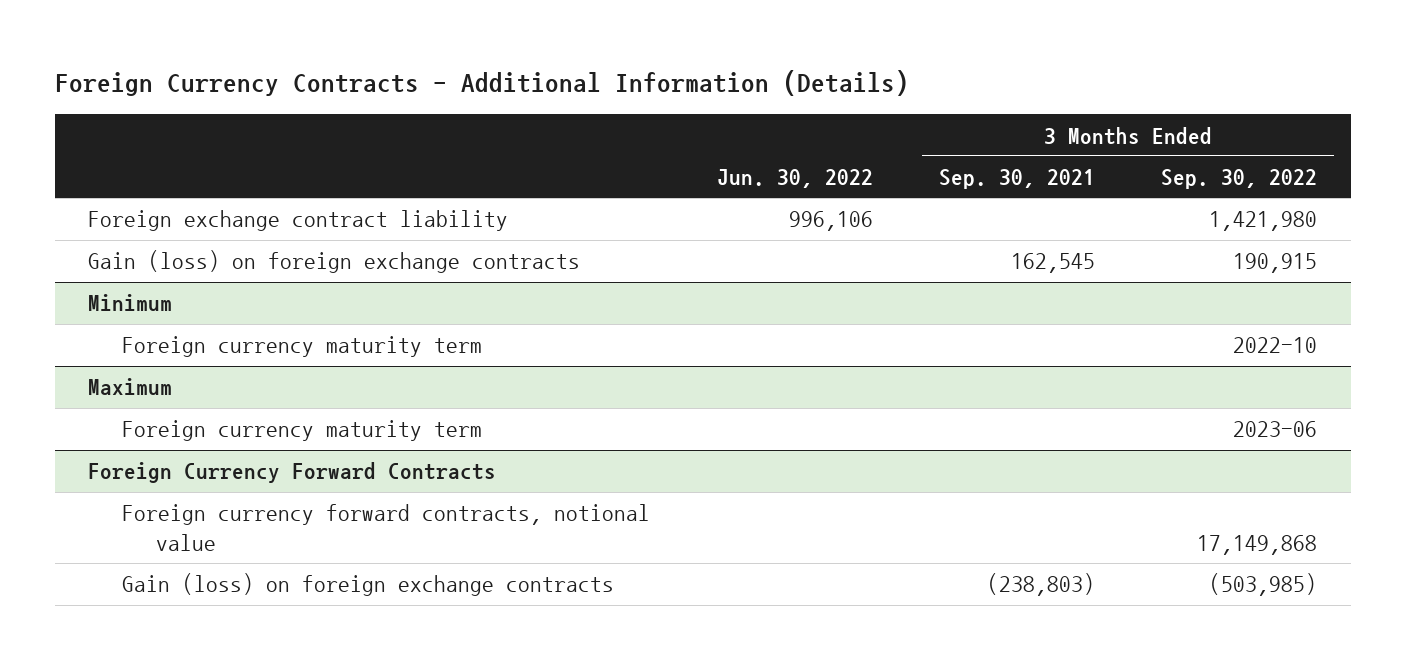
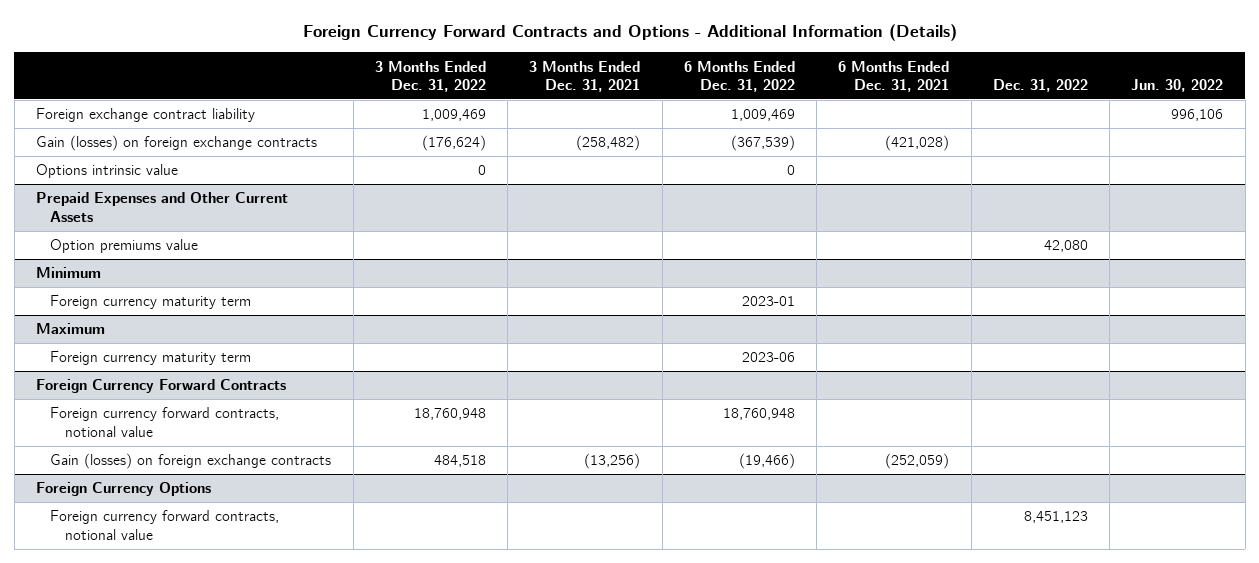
- Foreign Currency Contracts - Additional Information (Details)
+ Foreign Currency Forward Contracts and Options - Additional Information (Details)
- | Jun. 30, 2022 | 3 Months Ended Sep. 30, 2021 | 3 Months Ended Sep. 30, 2022
+ | 3 Months Ended Dec. 31, 2022 | 3 Months Ended Dec. 31, 2021 | 6 Months Ended Dec. 31, 2022 | 6 Months Ended Dec. 31, 2021 | Dec. 31, 2022 | Jun. 30, 2022
- Gain (loss) on foreign exchange contracts | | 162,545 | 190,915
+ Gain (losses) on foreign exchange contracts | (176,624) | (258,482) | (367,539) | (421,028) | |
+ Options intrinsic value | 0 | | 0 | | |
+ Prepaid Expenses and Other Current Assets
+ Option premiums value | | | | | 42,080 |
@ Foreign Currency Forward Contracts
- Gain (loss) on foreign exchange contracts | | (238,803) | (503,985)
+ Gain (losses) on foreign exchange contracts | 484,518 | (13,256) | (19,466) | (252,059) | |
+ Foreign Currency Options
+ Foreign currency forward contracts, notional value | | | | | 8,451,123 |

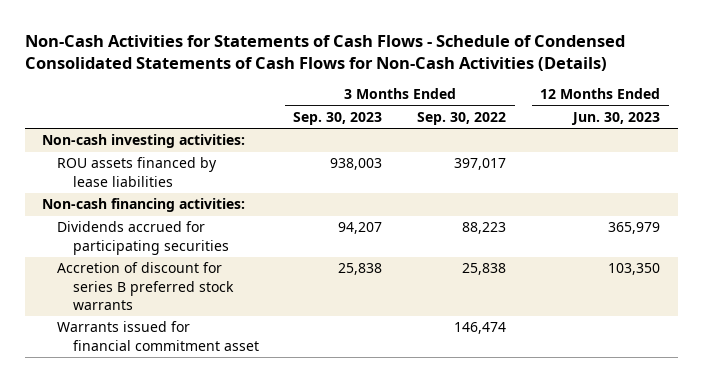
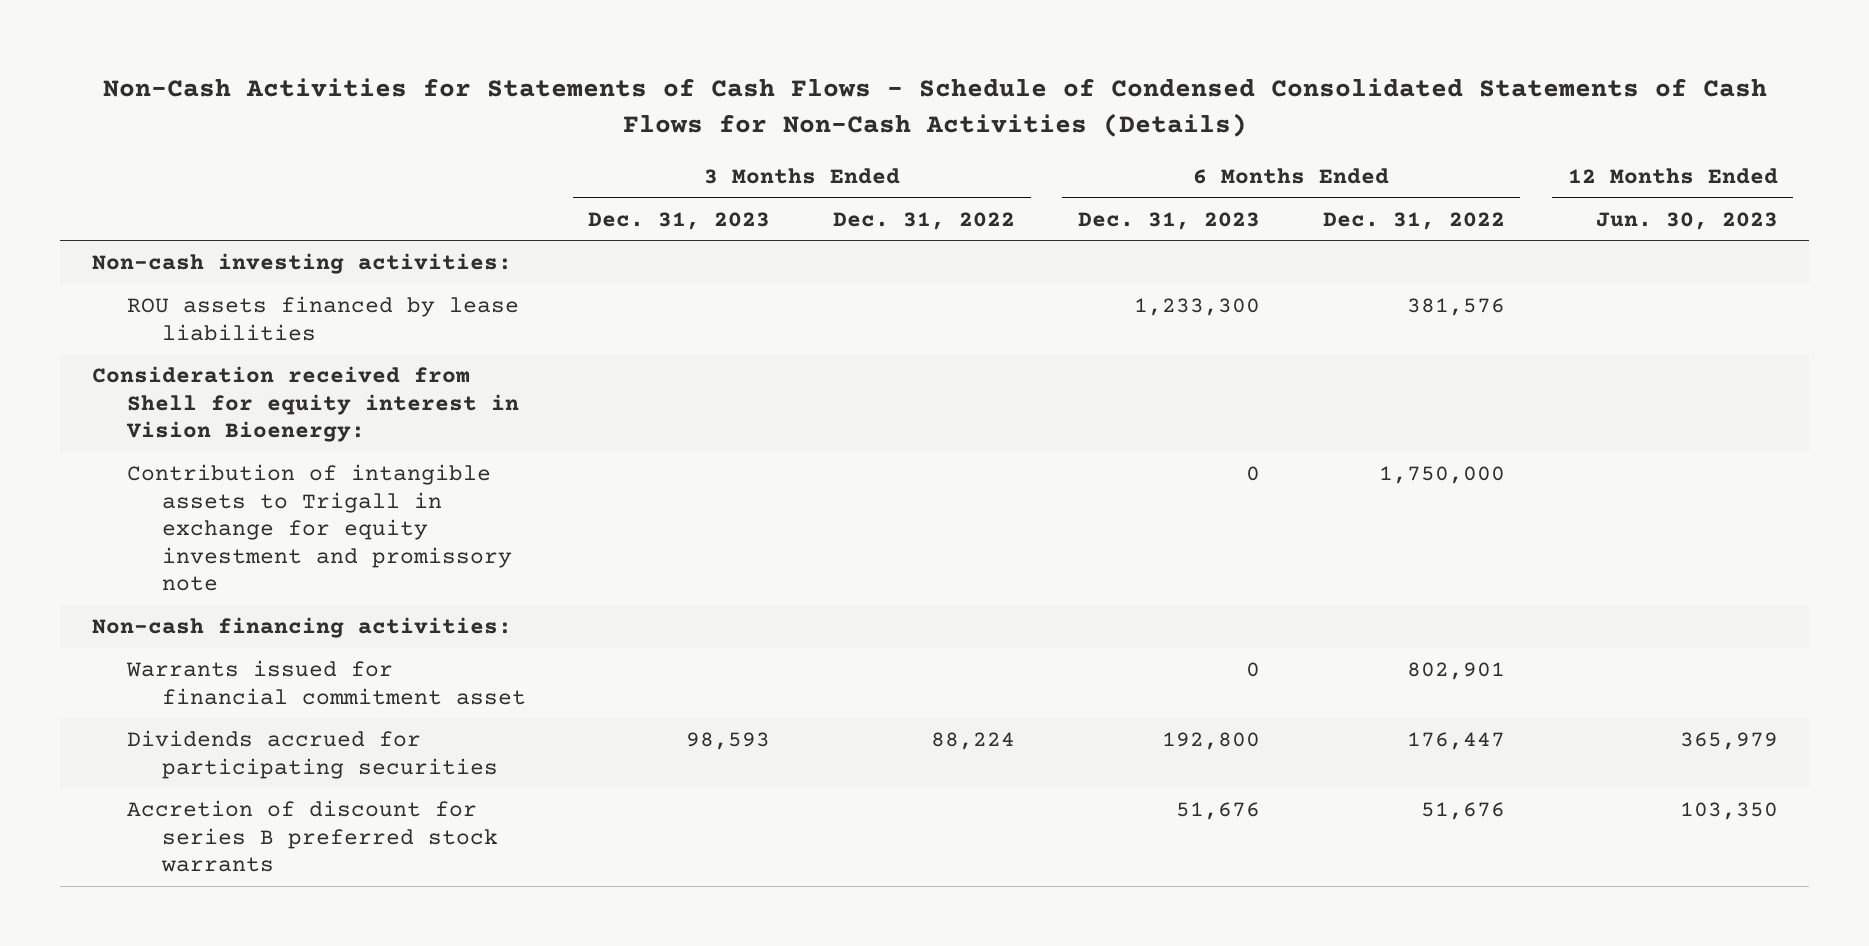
- | 3 Months Ended Sep. 30, 2023 | 3 Months Ended Sep. 30, 2022 | 12 Months Ended Jun. 30, 2023
+ | 3 Months Ended Dec. 31, 2023 | 3 Months Ended Dec. 31, 2022 | 6 Months Ended Dec. 31, 2023 | 6 Months Ended Dec. 31, 2022 | 12 Months Ended Jun. 30, 2023
+ Consideration received from Shell for equity interest in Vision Bioenergy:
+ Contribution of intangible assets to Trigall in exchange for equity investment and promissory note | | | 0 | 1,750,000 |
moved up: Warrants issued for financial commitment asset | | | 0 | 802,901 |

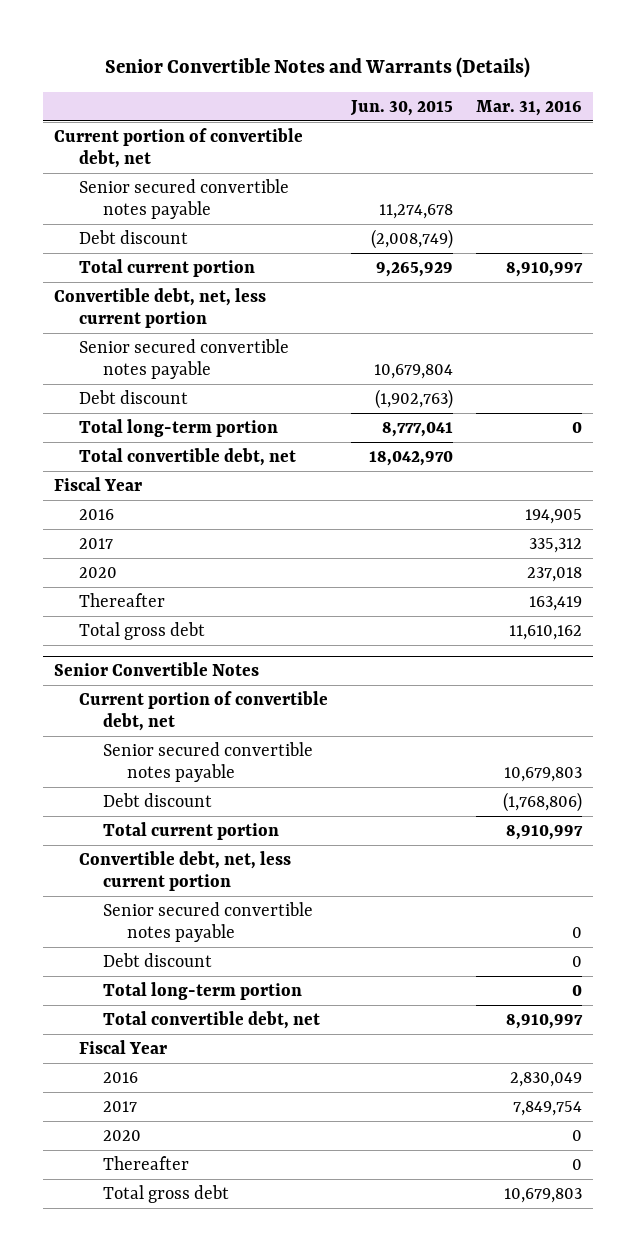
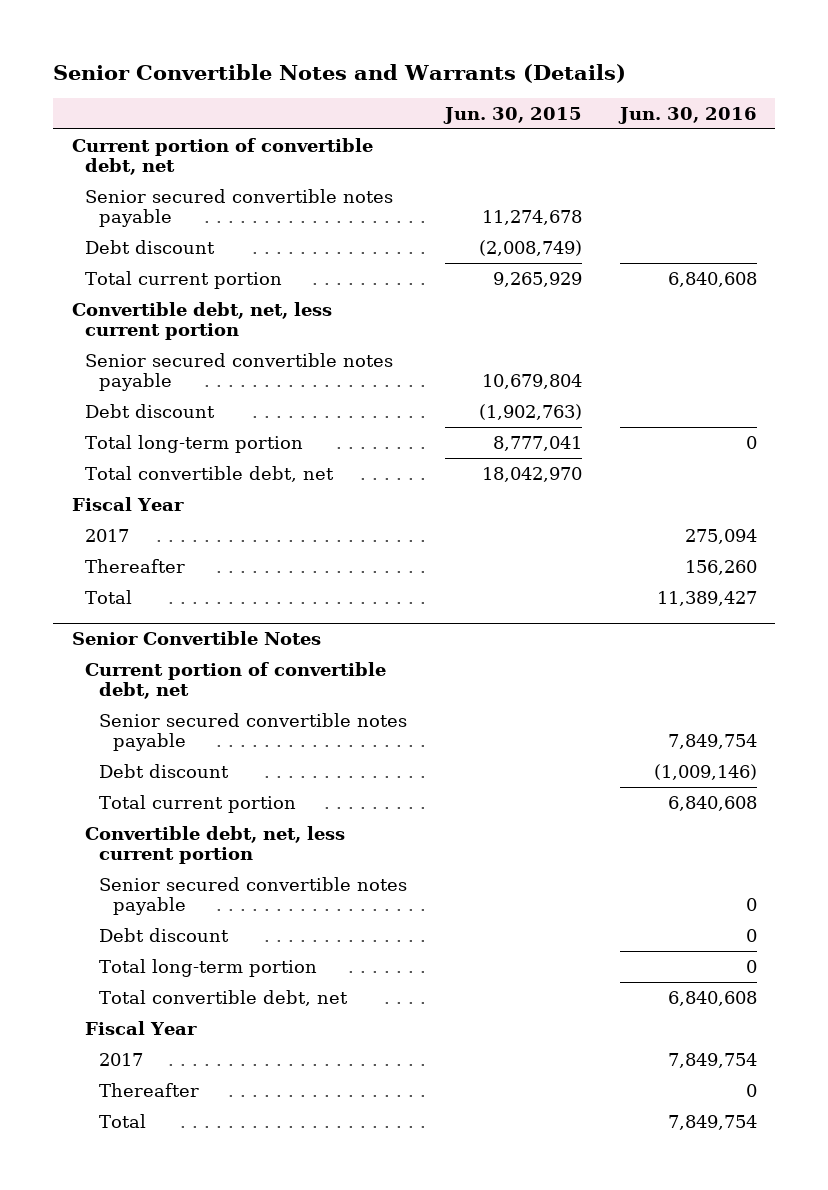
- | Jun. 30, 2015 | Mar. 31, 2016
+ | Jun. 30, 2015 | Jun. 30, 2016
- 2016 | | 194,905
- 2020 | | 237,018
- Total gross debt | | 11,610,162
+ Total | | 11,389,427
@ Senior Convertible Notes
- 2016 | | 2,830,049
- 2020 | | 0
- Total gross debt | | 10,679,803
+ Total | | 7,849,754

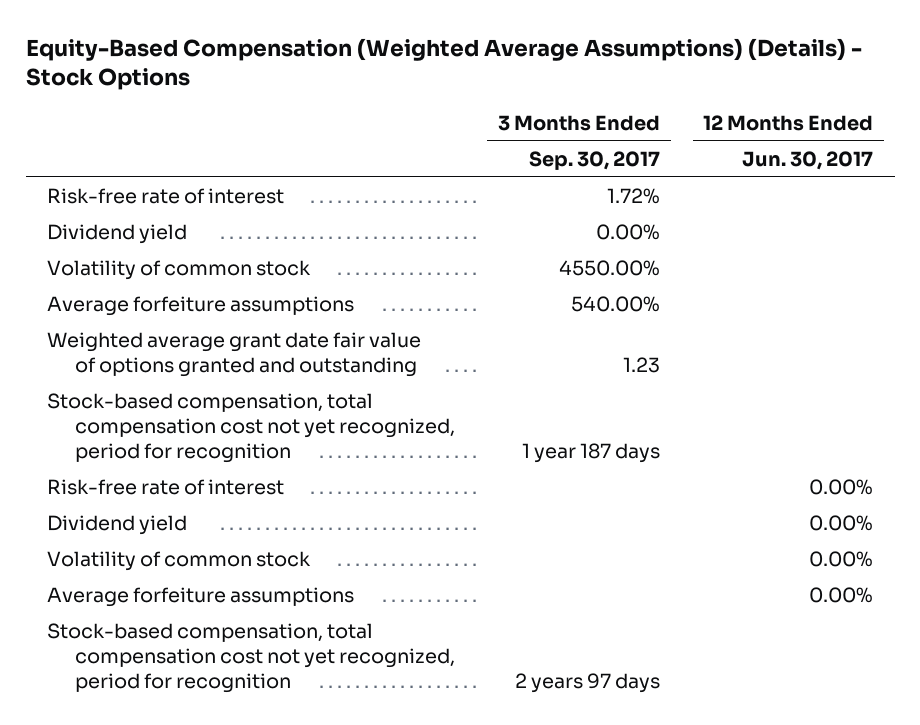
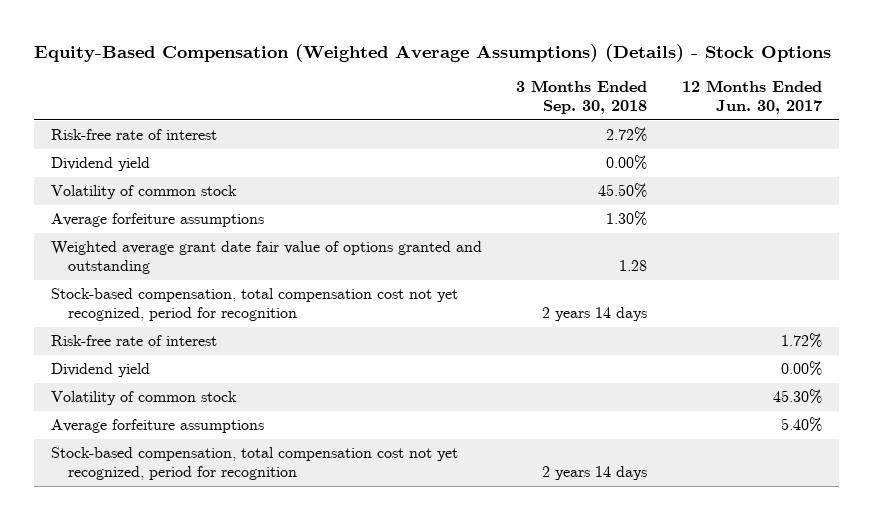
- | 3 Months Ended Sep. 30, 2017 | 12 Months Ended Jun. 30, 2017
+ | 3 Months Ended Sep. 30, 2018 | 12 Months Ended Jun. 30, 2017
- Risk-free rate of interest | | 0.00%
+ Risk-free rate of interest | | 1.72%
- Volatility of common stock | | 0.00%
- Average forfeiture assumptions | | 0.00%
+ Volatility of common stock | | 45.30%
+ Average forfeiture assumptions | | 5.40%

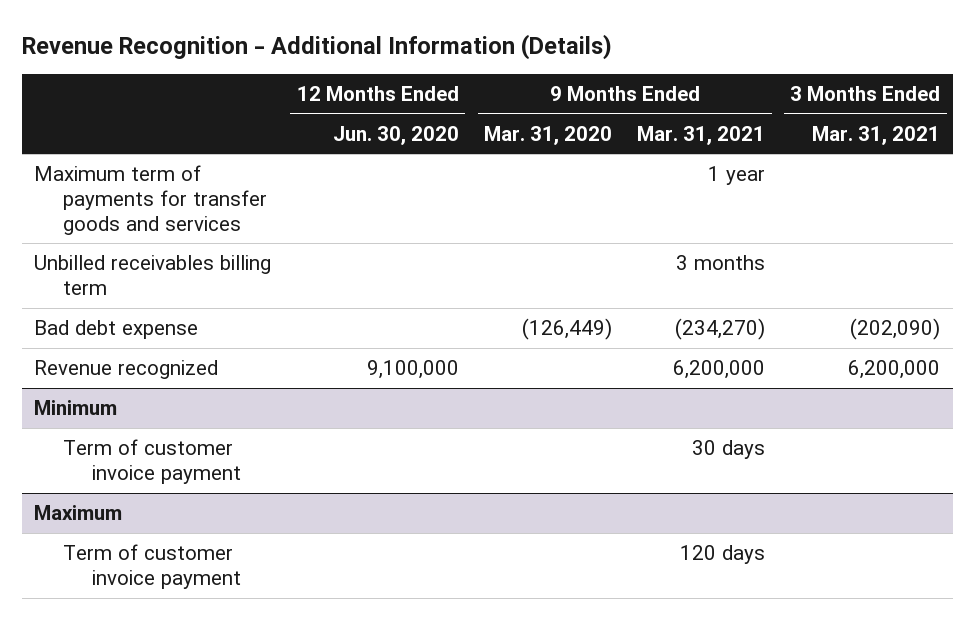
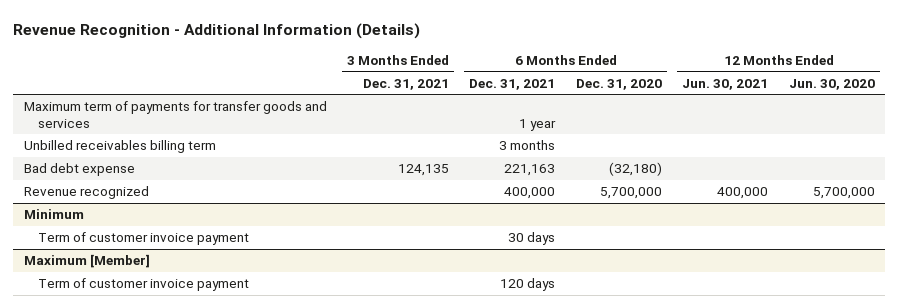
- | 12 Months Ended Jun. 30, 2020 | 9 Months Ended Mar. 31, 2020 | 9 Months Ended Mar. 31, 2021 | 3 Months Ended Mar. 31, 2021
+ | 3 Months Ended Dec. 31, 2021 | 6 Months Ended Dec. 31, 2021 | 6 Months Ended Dec. 31, 2020 | 12 Months Ended Jun. 30, 2021 | 12 Months Ended Jun. 30, 2020
- Revenue recognized | 9,100,000 | | 6,200,000 | 6,200,000
+ Revenue recognized | | 400,000 | 5,700,000 | 400,000 | 5,700,000
- Maximum
+ Maximum [Member]

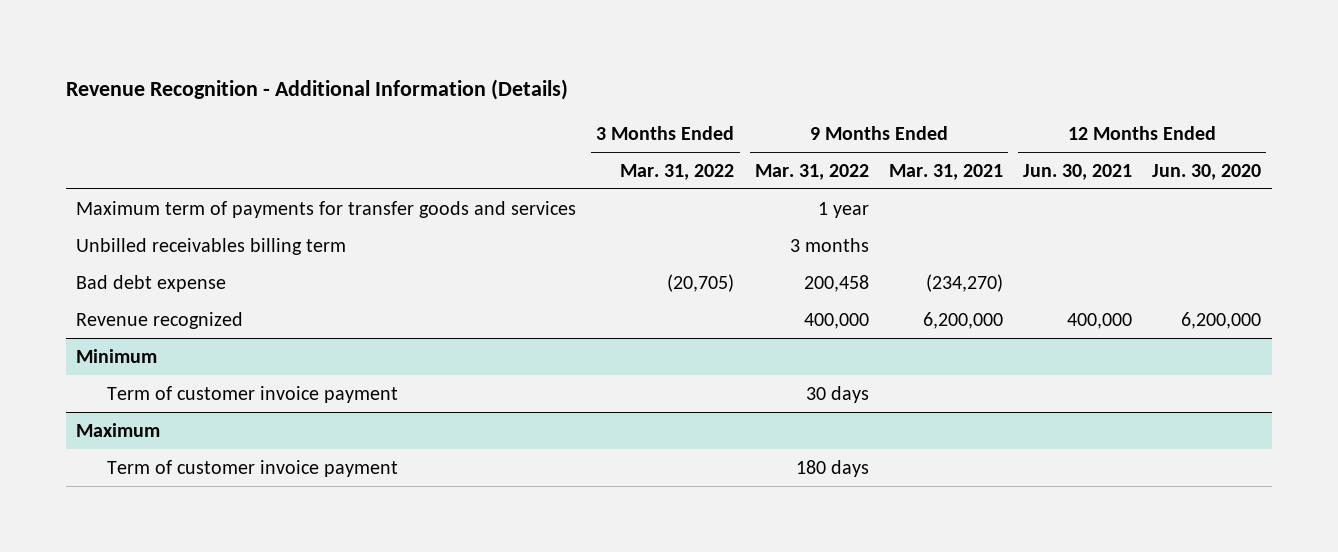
- | 3 Months Ended Dec. 31, 2021 | 6 Months Ended Dec. 31, 2021 | 6 Months Ended Dec. 31, 2020 | 12 Months Ended Jun. 30, 2021 | 12 Months Ended Jun. 30, 2020
+ | 3 Months Ended Mar. 31, 2022 | 9 Months Ended Mar. 31, 2022 | 9 Months Ended Mar. 31, 2021 | 12 Months Ended Jun. 30, 2021 | 12 Months Ended Jun. 30, 2020
- Revenue recognized | | 400,000 | 5,700,000 | 400,000 | 5,700,000
+ Revenue recognized | | 400,000 | 6,200,000 | 400,000 | 6,200,000
- Maximum [Member]
+ Maximum

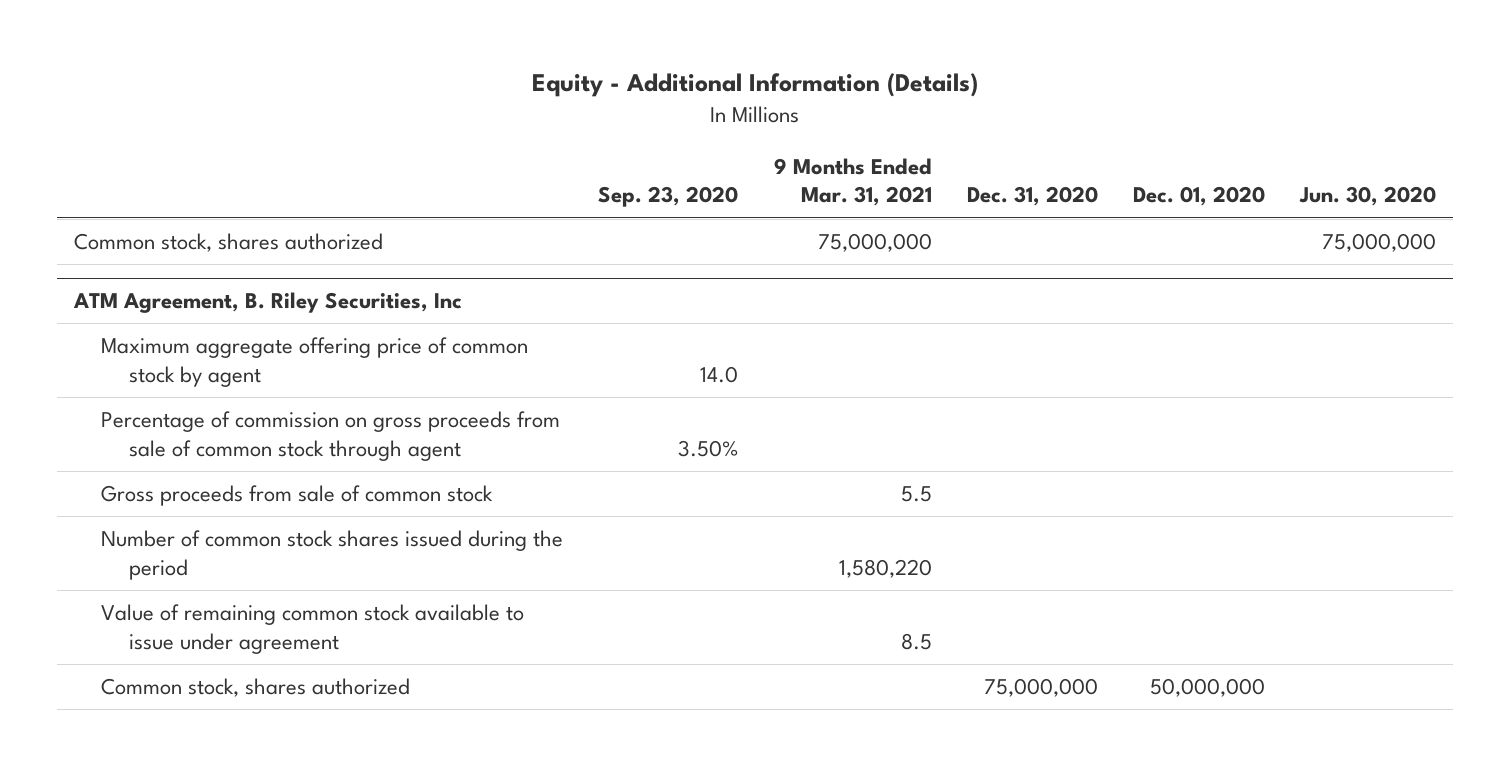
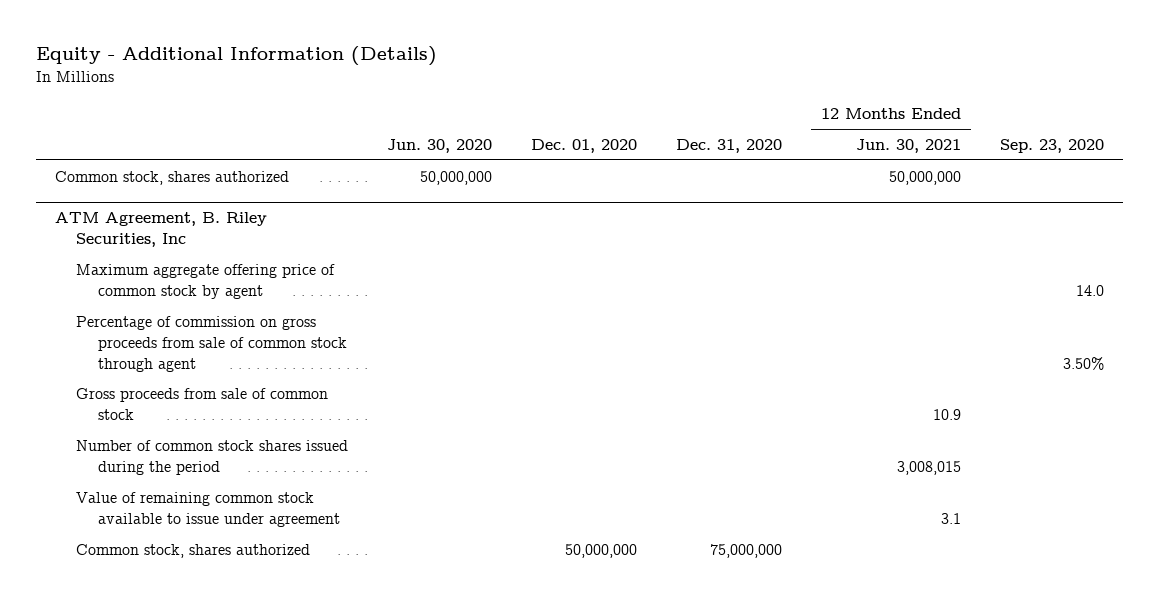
- | Sep. 23, 2020 | 9 Months Ended Mar. 31, 2021 | Dec. 31, 2020 | Dec. 01, 2020 | Jun. 30, 2020
+ | Jun. 30, 2020 | Dec. 01, 2020 | Dec. 31, 2020 | 12 Months Ended Jun. 30, 2021 | Sep. 23, 2020
- Common stock, shares authorized | | 75,000,000 | | | 75,000,000
+ Common stock, shares authorized | 50,000,000 | | | 50,000,000 |

